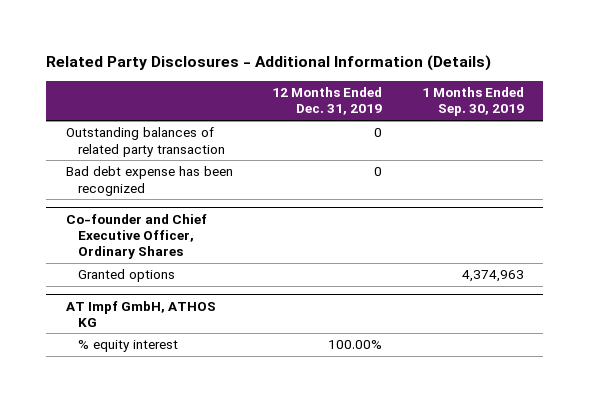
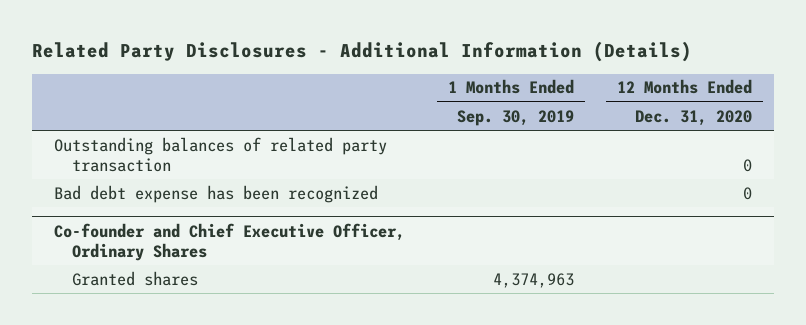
- | 12 Months Ended Dec. 31, 2019 | 1 Months Ended Sep. 30, 2019
+ | 1 Months Ended Sep. 30, 2019 | 12 Months Ended Dec. 31, 2020
@ Co-founder and Chief Executive Officer, Ordinary Shares
- Granted options | | 4,374,963
- AT Impf GmbH, ATHOS KG
- % equity interest | 100.00% |
@ Co-founder and Chief Executive Officer, Ordinary Shares
+ Granted shares | 4,374,963 |

